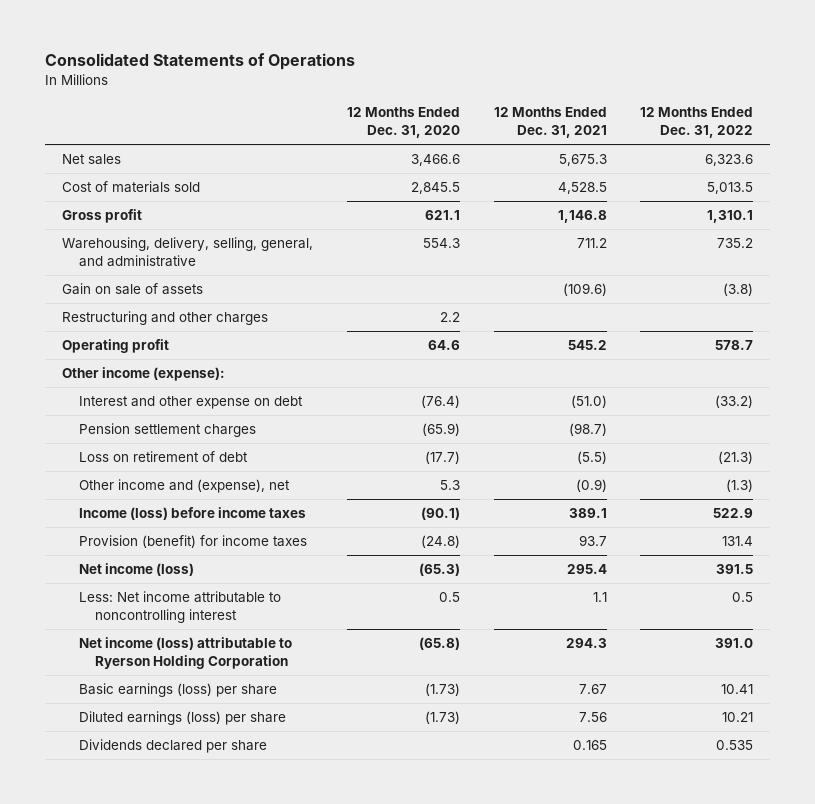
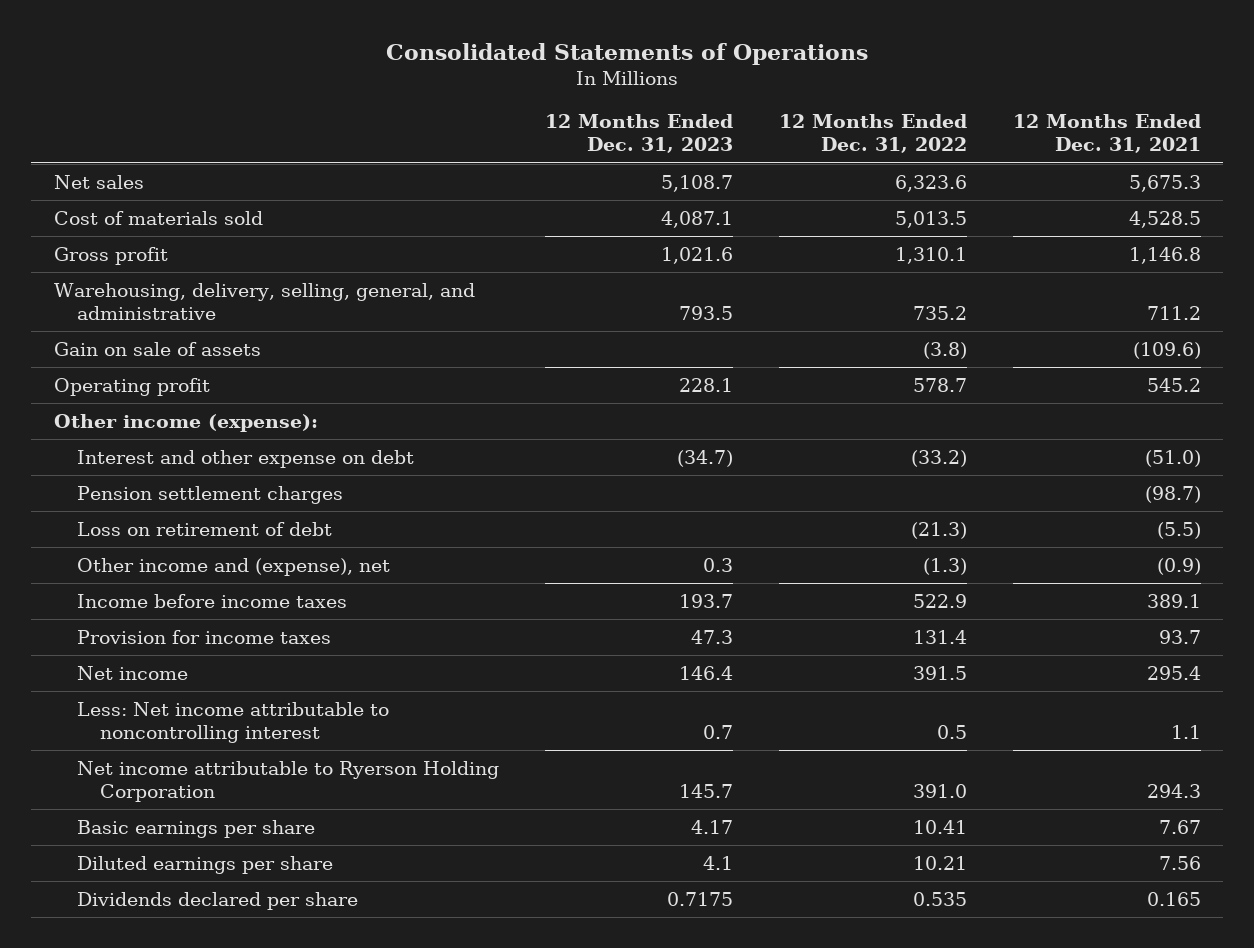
- | 12 Months Ended Dec. 31, 2020 | 12 Months Ended Dec. 31, 2021 | 12 Months Ended Dec. 31, 2022
+ | 12 Months Ended Dec. 31, 2023 | 12 Months Ended Dec. 31, 2022 | 12 Months Ended Dec. 31, 2021
- Restructuring and other charges | 2.2 | |
- Income (loss) before income taxes | (90.1) | 389.1 | 522.9
- Provision (benefit) for income taxes | (24.8) | 93.7 | 131.4
- Net income (loss) | (65.3) | 295.4 | 391.5
+ Income before income taxes | 193.7 | 522.9 | 389.1
+ Provision for income taxes | 47.3 | 131.4 | 93.7
+ Net income | 146.4 | 391.5 | 295.4
- Net income (loss) attributable to Ryerson Holding Corporation | (65.8) | 294.3 | 391.0
- Basic earnings (loss) per share | (1.73) | 7.67 | 10.41
- Diluted earnings (loss) per share | (1.73) | 7.56 | 10.21
+ Net income attributable to Ryerson Holding Corporation | 145.7 | 391.0 | 294.3
+ Basic earnings per share | 4.17 | 10.41 | 7.67
+ Diluted earnings per share | 4.1 | 10.21 | 7.56

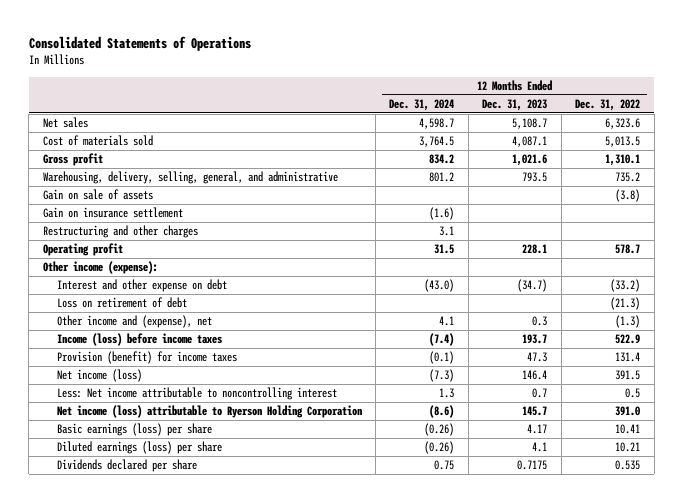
- | 12 Months Ended Dec. 31, 2023 | 12 Months Ended Dec. 31, 2022 | 12 Months Ended Dec. 31, 2021
+ | 12 Months Ended Dec. 31, 2024 | 12 Months Ended Dec. 31, 2023 | 12 Months Ended Dec. 31, 2022
+ Gain on insurance settlement | (1.6) | |
+ Restructuring and other charges | 3.1 | |
- Pension settlement charges | | | (98.7)
- Income before income taxes | 193.7 | 522.9 | 389.1
- Provision for income taxes | 47.3 | 131.4 | 93.7
- Net income | 146.4 | 391.5 | 295.4
+ Income (loss) before income taxes | (7.4) | 193.7 | 522.9
+ Provision (benefit) for income taxes | (0.1) | 47.3 | 131.4
+ Net income (loss) | (7.3) | 146.4 | 391.5
- Net income attributable to Ryerson Holding Corporation | 145.7 | 391.0 | 294.3
- Basic earnings per share | 4.17 | 10.41 | 7.67
- Diluted earnings per share | 4.1 | 10.21 | 7.56
+ Net income (loss) attributable to Ryerson Holding Corporation | (8.6) | 145.7 | 391.0
+ Basic earnings (loss) per share | (0.26) | 4.17 | 10.41
+ Diluted earnings (loss) per share | (0.26) | 4.1 | 10.21

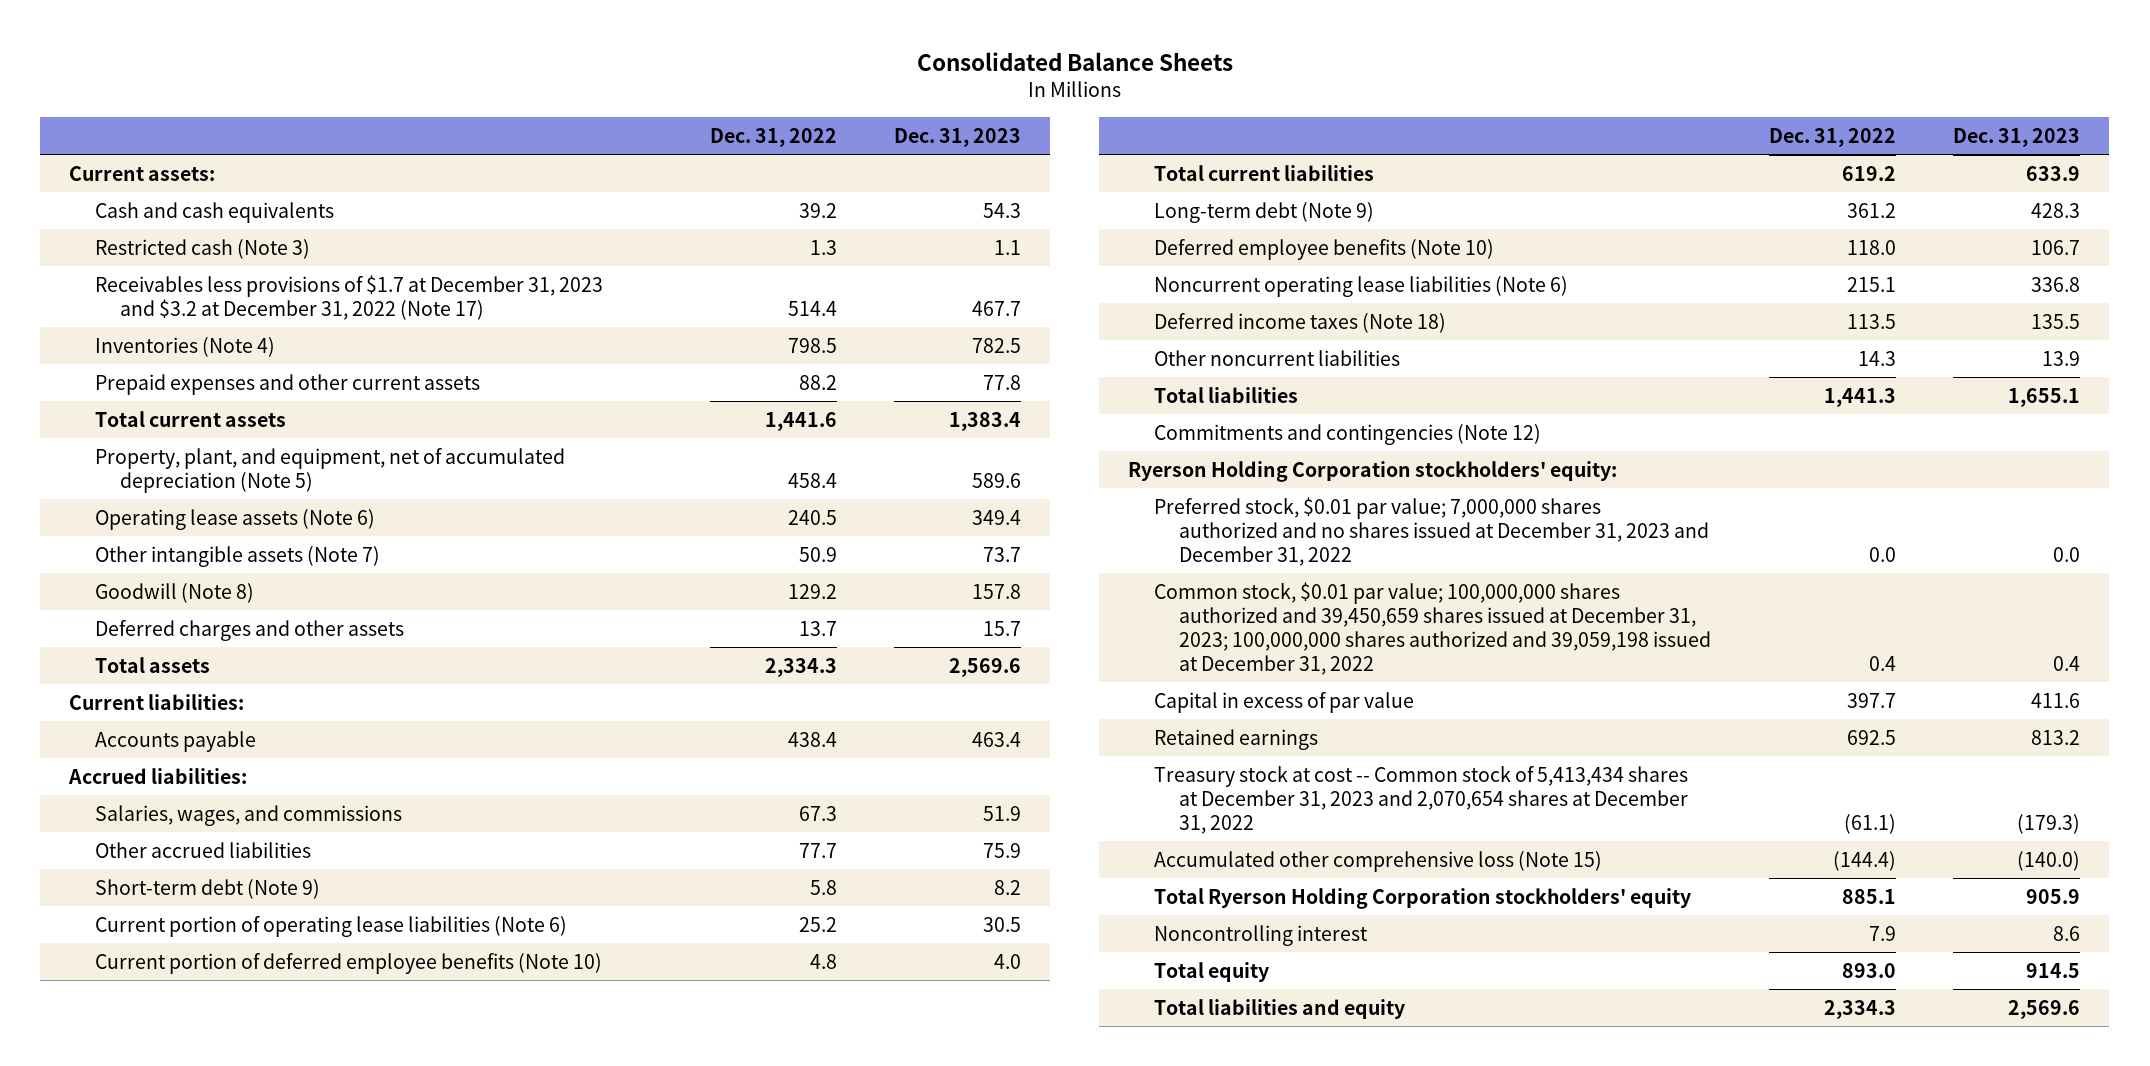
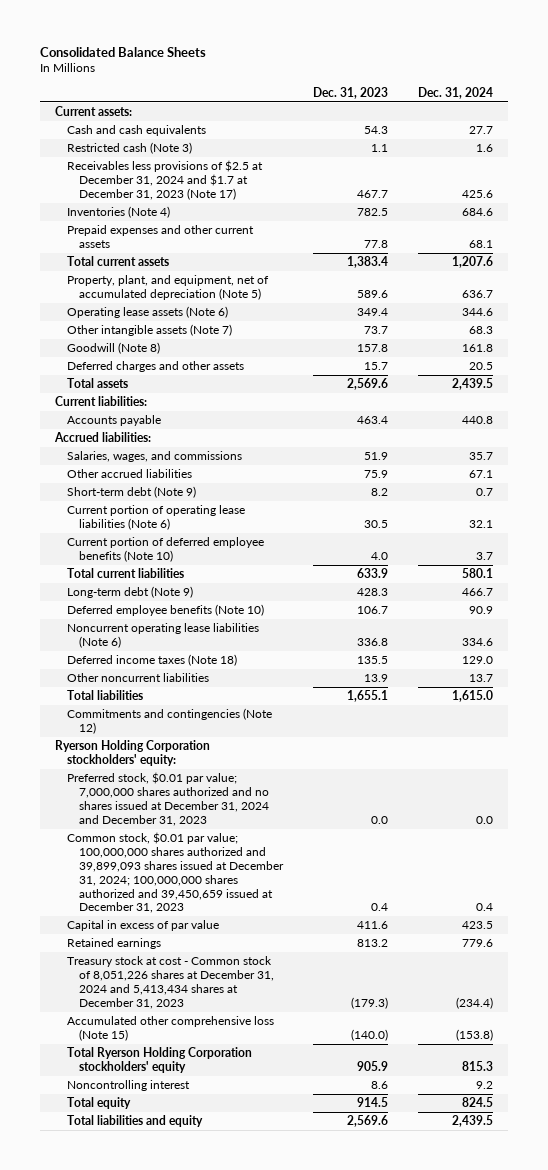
- | Dec. 31, 2022 | Dec. 31, 2023
+ | Dec. 31, 2023 | Dec. 31, 2024
- Receivables less provisions of $1.7 at December 31, 2023 and $3.2 at December 31, 2022 (Note 17) | 514.4 | 467.7
+ Receivables less provisions of $2.5 at December 31, 2024 and $1.7 at December 31, 2023 (Note 17) | 467.7 | 425.6
- Preferred stock, $0.01 par value; 7,000,000 shares authorized and no shares issued at December 31, 2023 and December 31, 2022 | 0.0 | 0.0
- Common stock, $0.01 par value; 100,000,000 shares authorized and 39,450,659 shares issued at December 31, 2023; 100,000,000 shares authorized and 39,059,198 issued at December 31, 2022 | 0.4 | 0.4
+ Preferred stock, $0.01 par value; 7,000,000 shares authorized and no shares issued at December 31, 2024 and December 31, 2023 | 0.0 | 0.0
+ Common stock, $0.01 par value; 100,000,000 shares authorized and 39,899,093 shares issued at December 31, 2024; 100,000,000 shares authorized and 39,450,659 issued at December 31, 2023 | 0.4 | 0.4
- Treasury stock at cost -- Common stock of 5,413,434 shares at December 31, 2023 and 2,070,654 shares at December 31, 2022 | (61.1) | (179.3)
+ Treasury stock at cost - Common stock of 8,051,226 shares at December 31, 2024 and 5,413,434 shares at December 31, 2023 | (179.3) | (234.4)

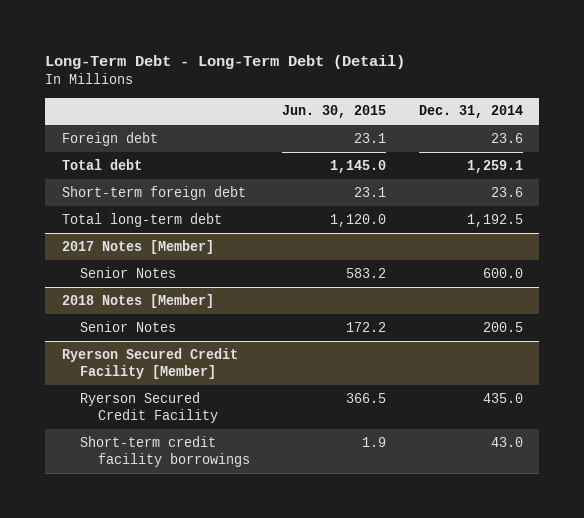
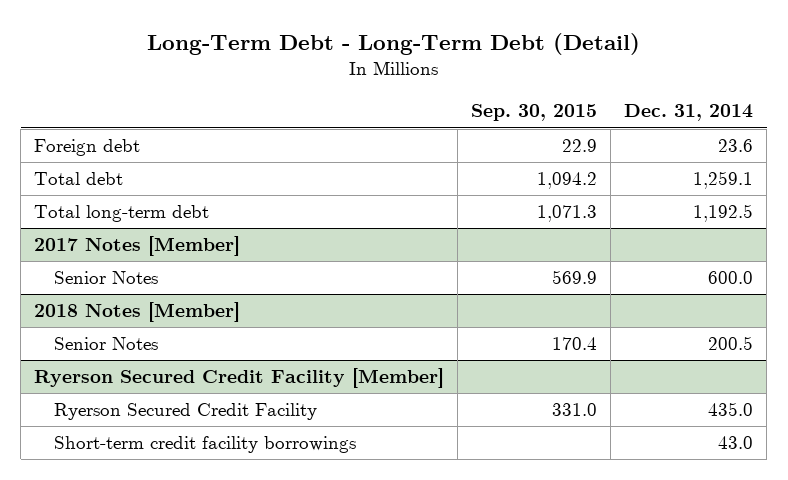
- | Jun. 30, 2015 | Dec. 31, 2014
+ | Sep. 30, 2015 | Dec. 31, 2014
- Short-term foreign debt | 23.1 | 23.6

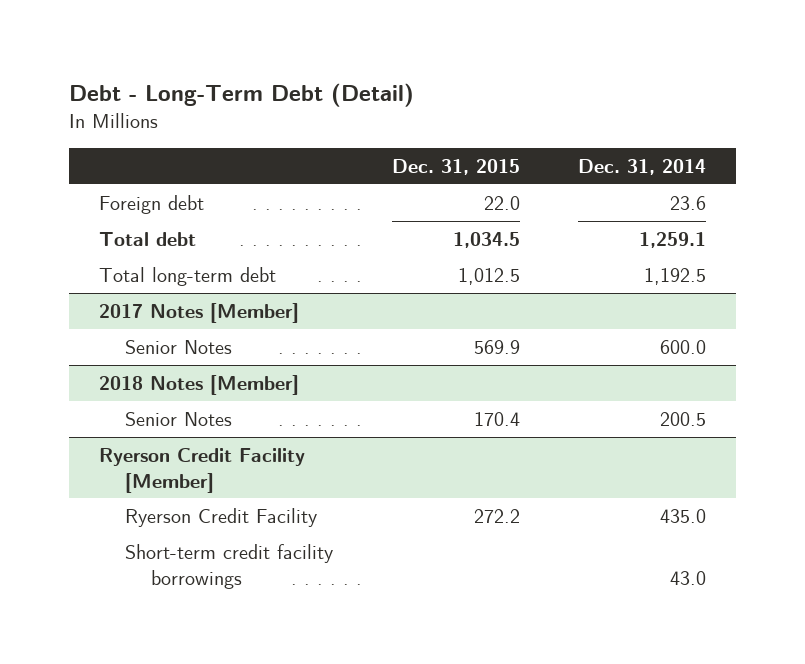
- Long-Term Debt - Long-Term Debt (Detail)
+ Debt - Long-Term Debt (Detail)
- | Sep. 30, 2015 | Dec. 31, 2014
+ | Dec. 31, 2015 | Dec. 31, 2014
- Ryerson Secured Credit Facility [Member]
- Ryerson Secured Credit Facility | 331.0 | 435.0
+ Ryerson Credit Facility [Member]
+ Ryerson Credit Facility | 272.2 | 435.0

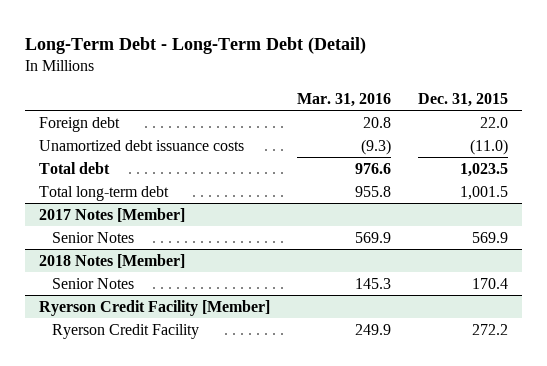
- Debt - Long-Term Debt (Detail)
+ Long-Term Debt - Long-Term Debt (Detail)
- | Dec. 31, 2015 | Dec. 31, 2014
+ | Mar. 31, 2016 | Dec. 31, 2015
- Total debt | 1,034.5 | 1,259.1
- Total long-term debt | 1,012.5 | 1,192.5
+ Unamortized debt issuance costs | (9.3) | (11.0)
+ Total debt | 976.6 | 1,023.5
+ Total long-term debt | 955.8 | 1,001.5
@ Ryerson Credit Facility [Member]
- Short-term credit facility borrowings | | 43.0

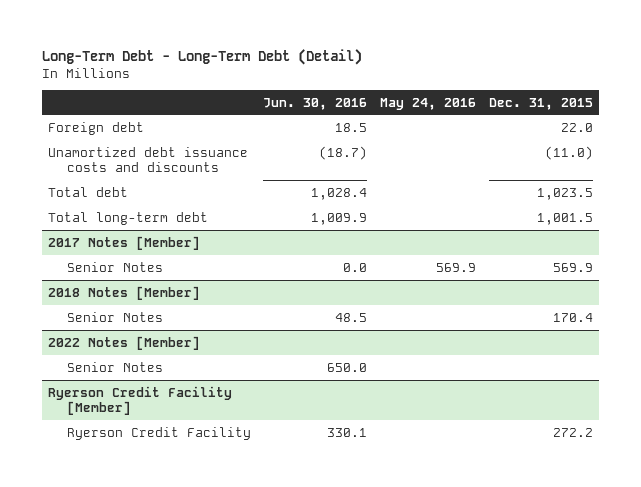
- | Mar. 31, 2016 | Dec. 31, 2015
+ | Jun. 30, 2016 | May 24, 2016 | Dec. 31, 2015
- Unamortized debt issuance costs | (9.3) | (11.0)
+ Unamortized debt issuance costs and discounts | (18.7) | | (11.0)
+ 2022 Notes [Member]
+ Senior Notes | 650.0 | |

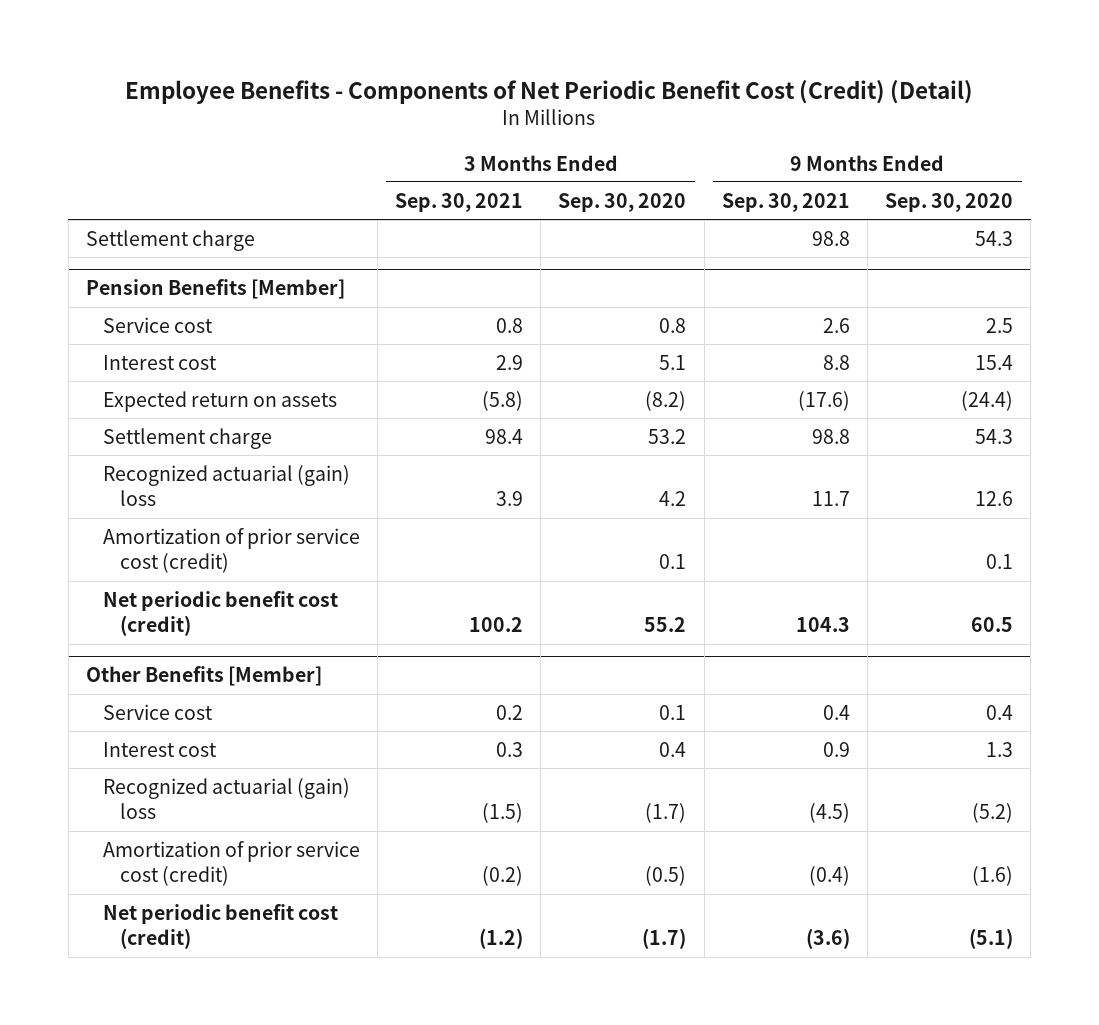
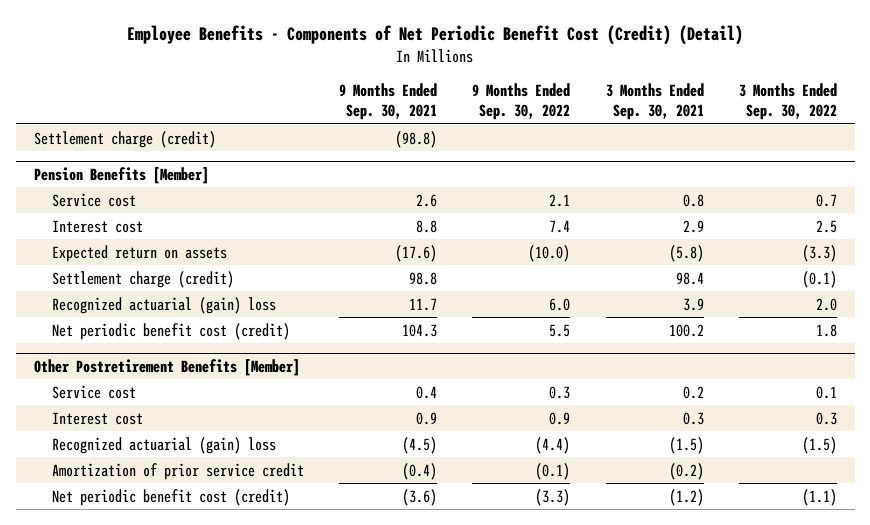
- | 3 Months Ended Sep. 30, 2021 | 3 Months Ended Sep. 30, 2020 | 9 Months Ended Sep. 30, 2021 | 9 Months Ended Sep. 30, 2020
+ | 9 Months Ended Sep. 30, 2021 | 9 Months Ended Sep. 30, 2022 | 3 Months Ended Sep. 30, 2021 | 3 Months Ended Sep. 30, 2022
- Settlement charge | | | 98.8 | 54.3
+ Settlement charge (credit) | (98.8) | | |
@ Pension Benefits [Member]
- Settlement charge | 98.4 | 53.2 | 98.8 | 54.3
+ Settlement charge (credit) | 98.8 | | 98.4 | (0.1)
- Amortization of prior service cost (credit) | | 0.1 | | 0.1
- Other Benefits [Member]
+ Other Postretirement Benefits [Member]
- Amortization of prior service cost (credit) | (0.2) | (0.5) | (0.4) | (1.6)
+ Amortization of prior service credit | (0.4) | (0.1) | (0.2) |

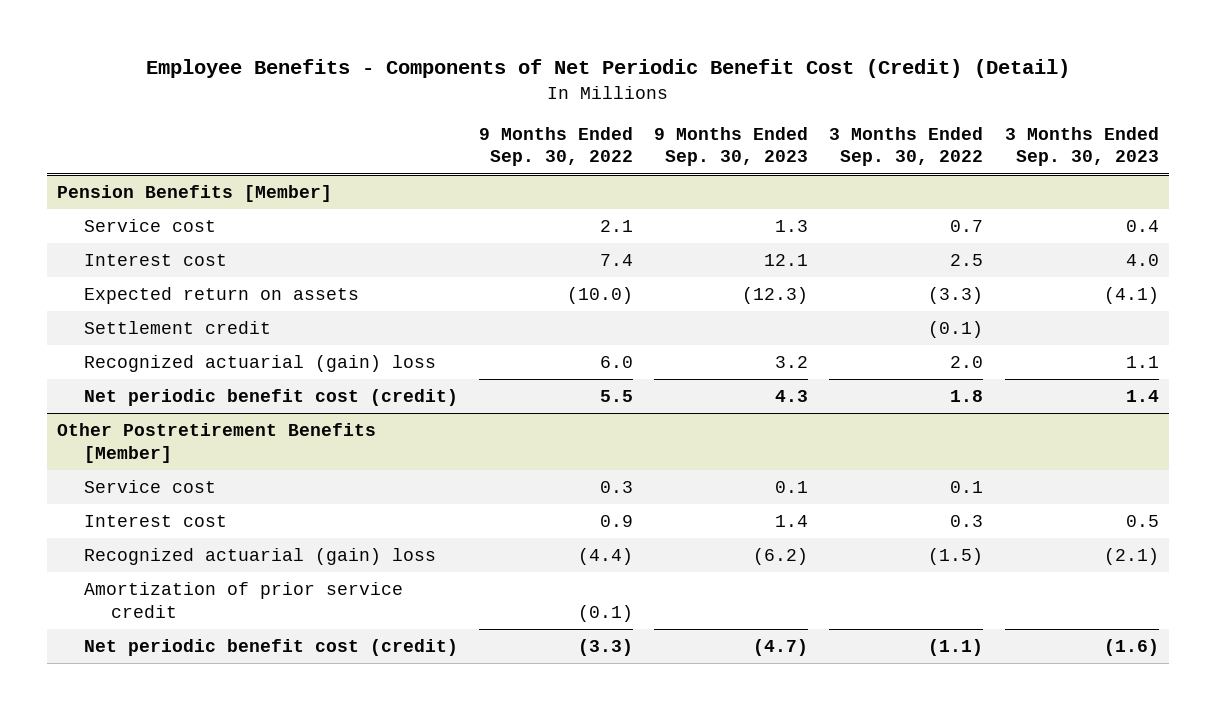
- | 9 Months Ended Sep. 30, 2021 | 9 Months Ended Sep. 30, 2022 | 3 Months Ended Sep. 30, 2021 | 3 Months Ended Sep. 30, 2022
+ | 9 Months Ended Sep. 30, 2022 | 9 Months Ended Sep. 30, 2023 | 3 Months Ended Sep. 30, 2022 | 3 Months Ended Sep. 30, 2023
- Settlement charge (credit) | (98.8) | | |
@ Pension Benefits [Member]
- Settlement charge (credit) | 98.8 | | 98.4 | (0.1)
+ Settlement credit | | | (0.1) |

